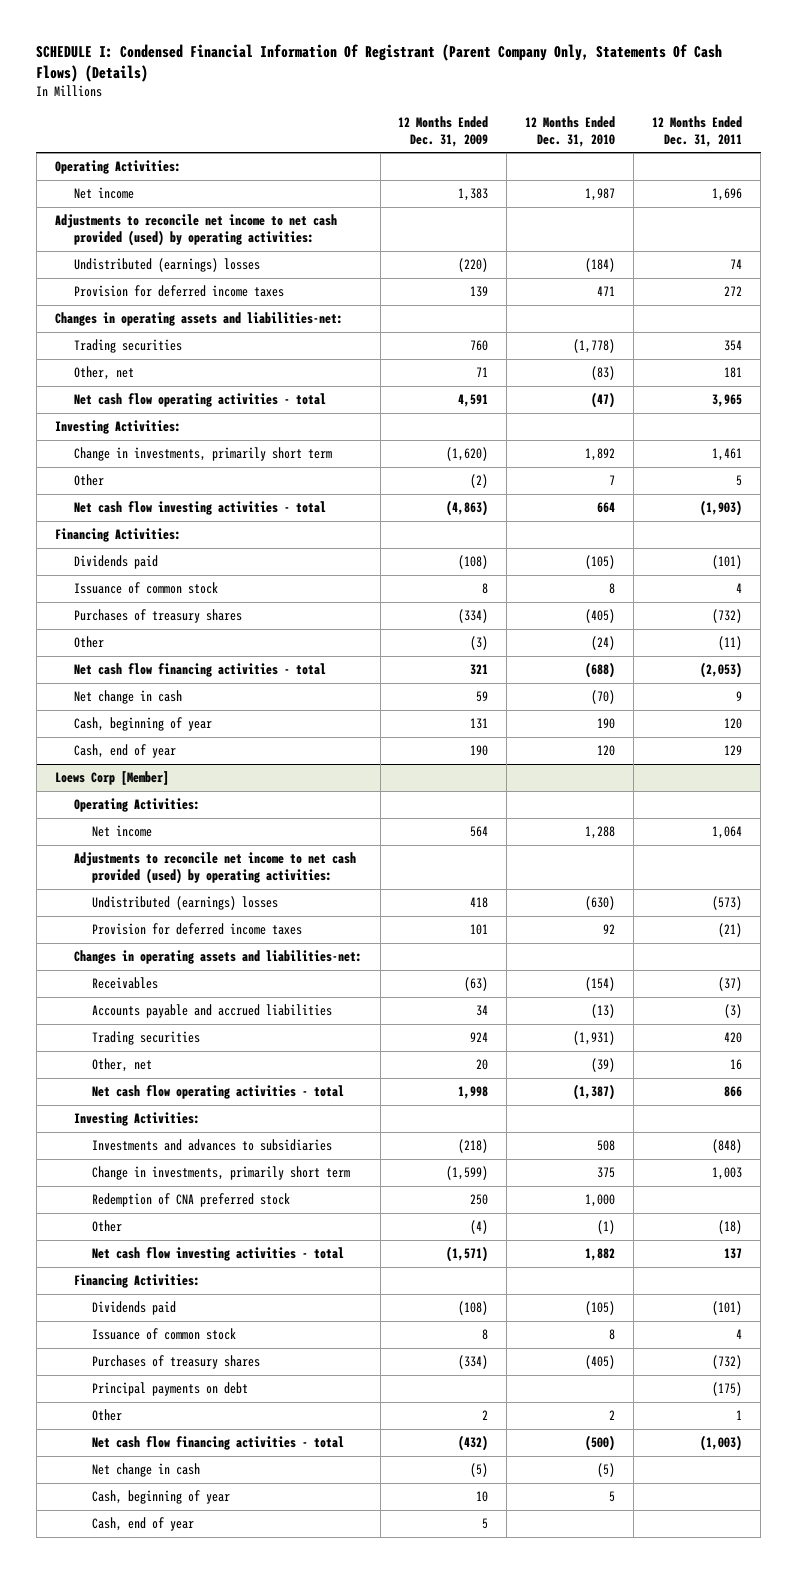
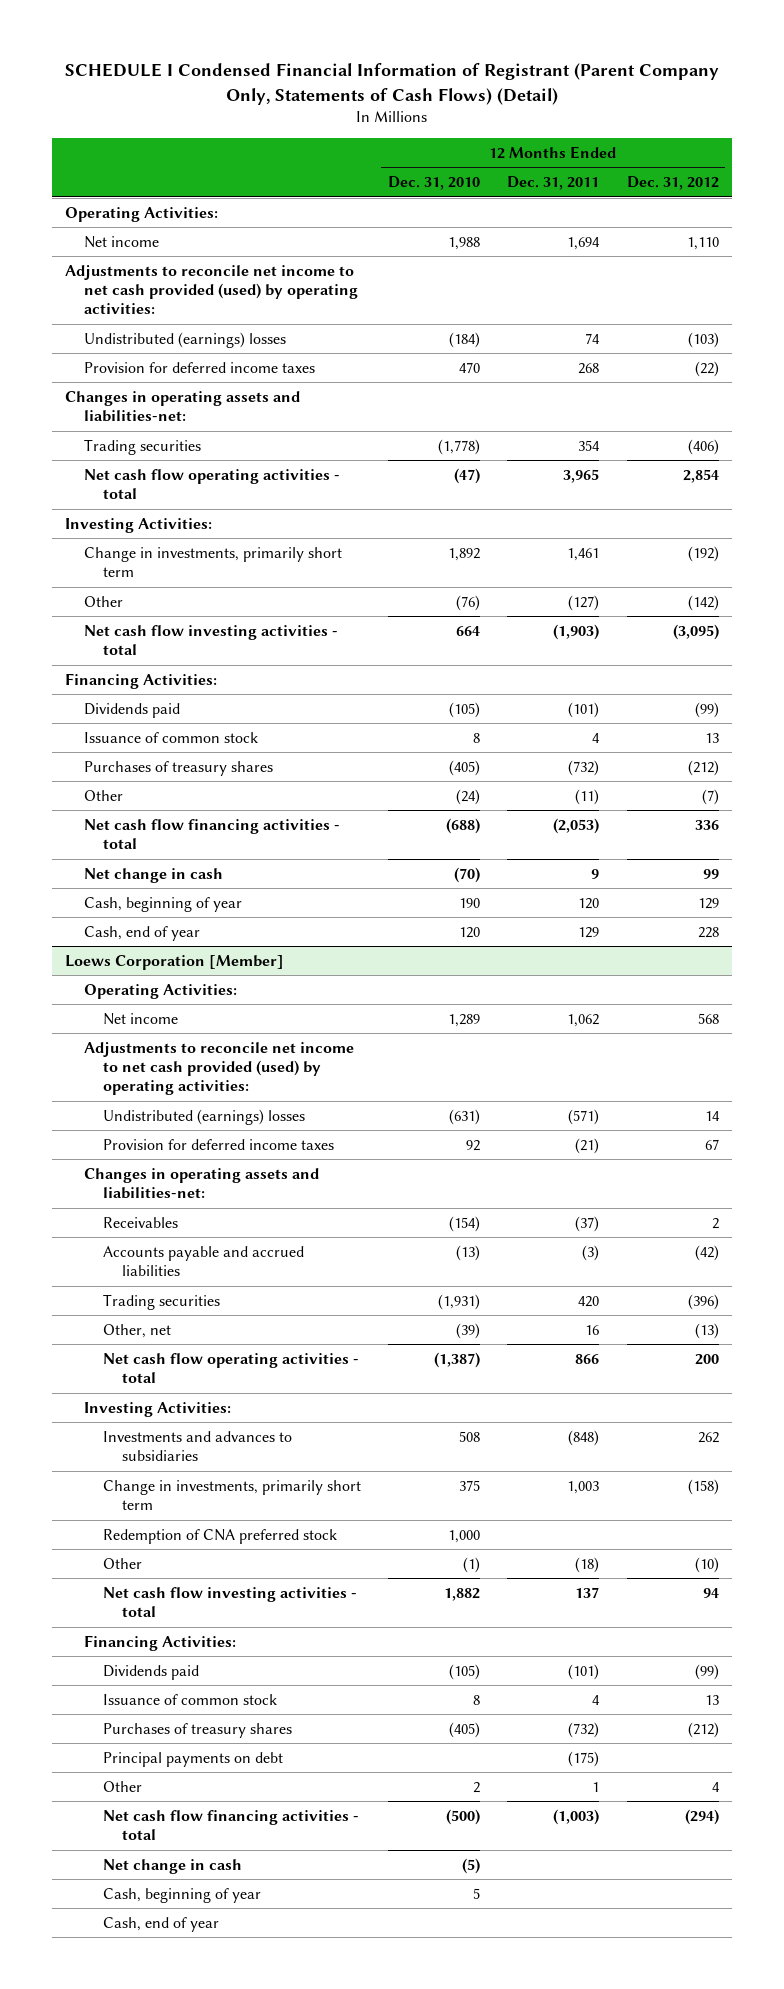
- SCHEDULE I: Condensed Financial Information Of Registrant (Parent Company Only, Statements Of Cash Flows) (Details)
+ SCHEDULE I Condensed Financial Information of Registrant (Parent Company Only, Statements of Cash Flows) (Detail)
- | 12 Months Ended Dec. 31, 2009 | 12 Months Ended Dec. 31, 2010 | 12 Months Ended Dec. 31, 2011
+ | 12 Months Ended Dec. 31, 2010 | 12 Months Ended Dec. 31, 2011 | 12 Months Ended Dec. 31, 2012
- Net income | 1,383 | 1,987 | 1,696
+ Net income | 1,988 | 1,694 | 1,110
- Provision for deferred income taxes | 139 | 471 | 272
+ Provision for deferred income taxes | 470 | 268 | (22)
- Other, net | 71 | (83) | 181
- Other | (2) | 7 | 5
+ Other | (76) | (127) | (142)
- Loews Corp [Member]
+ Loews Corporation [Member]
- Net income | 564 | 1,288 | 1,064
+ Net income | 1,289 | 1,062 | 568
- Undistributed (earnings) losses | 418 | (630) | (573)
+ Undistributed (earnings) losses | (631) | (571) | 14

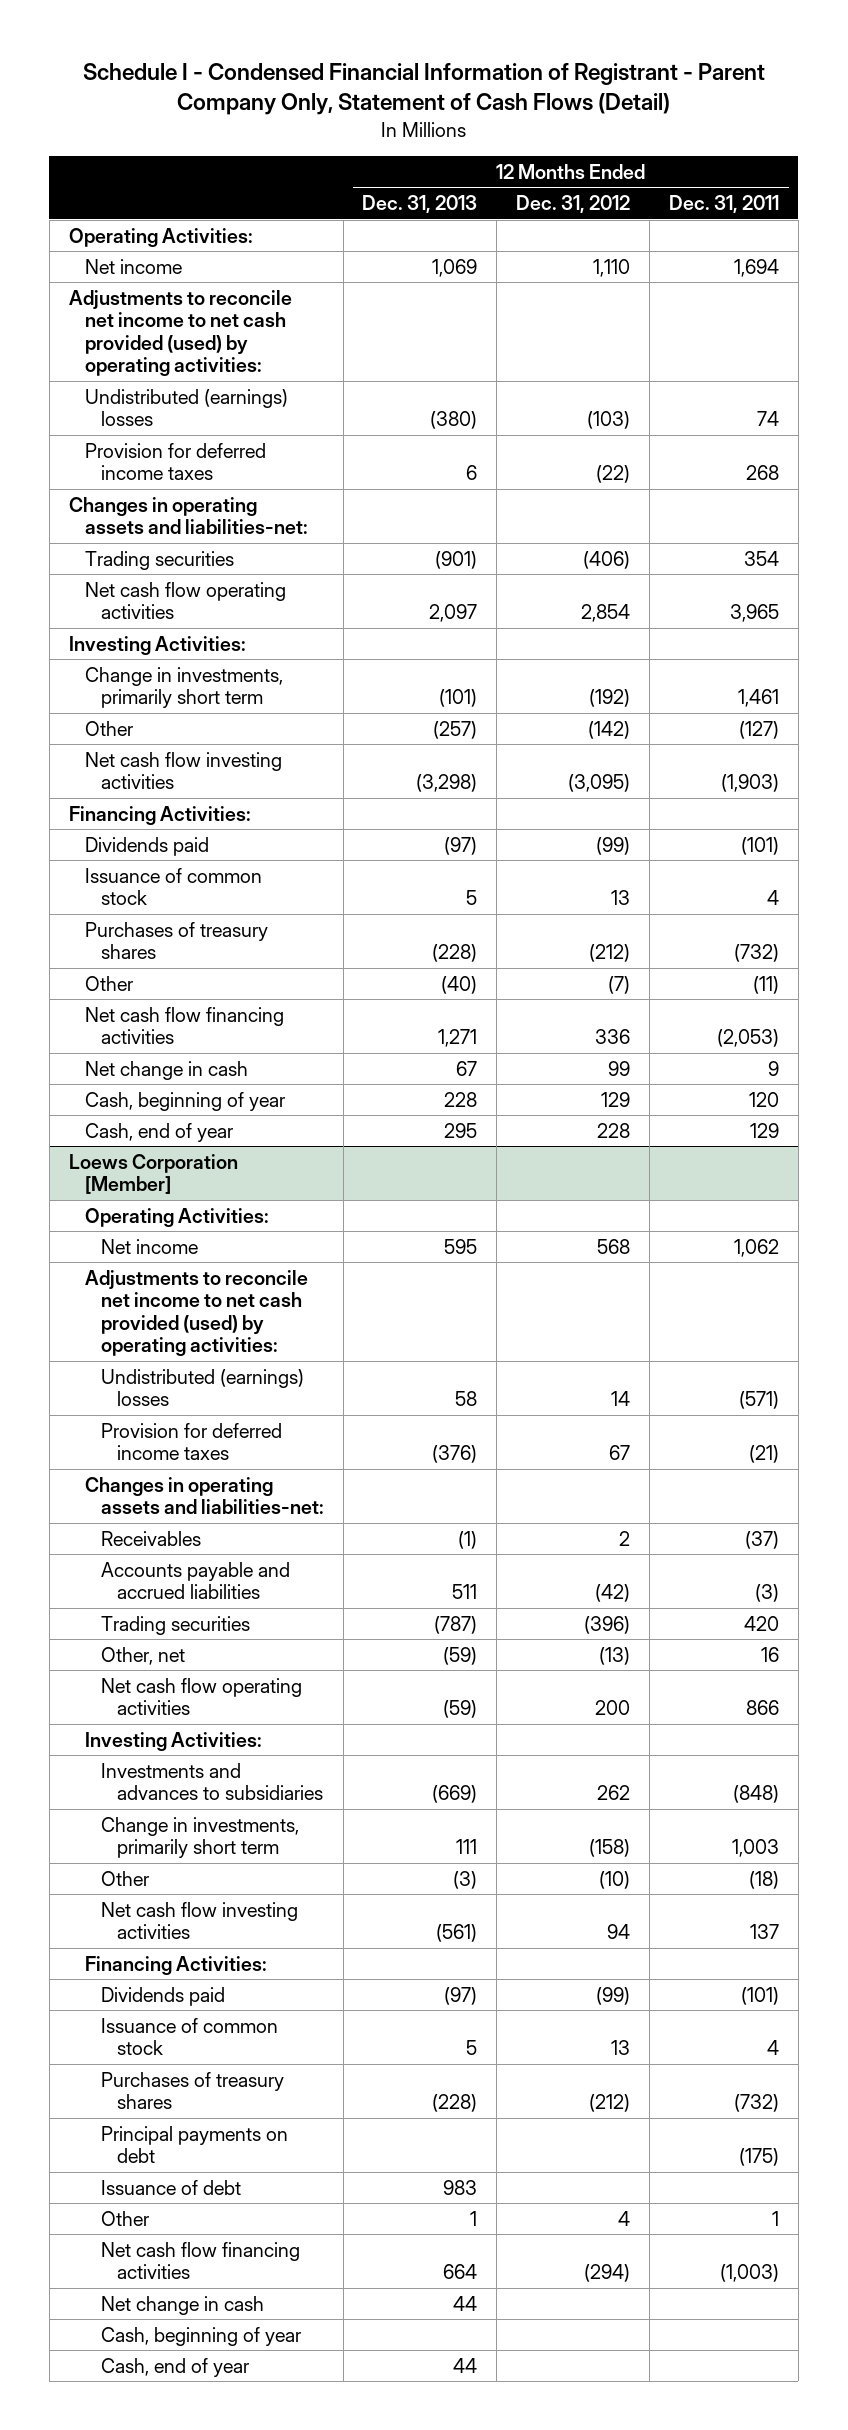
- SCHEDULE I Condensed Financial Information of Registrant (Parent Company Only, Statements of Cash Flows) (Detail)
+ Schedule I - Condensed Financial Information of Registrant - Parent Company Only, Statement of Cash Flows (Detail)
- | 12 Months Ended Dec. 31, 2010 | 12 Months Ended Dec. 31, 2011 | 12 Months Ended Dec. 31, 2012
+ | 12 Months Ended Dec. 31, 2013 | 12 Months Ended Dec. 31, 2012 | 12 Months Ended Dec. 31, 2011
- Net cash flow operating activities - total | (47) | 3,965 | 2,854
+ Net cash flow operating activities | 2,097 | 2,854 | 3,965
- Net cash flow investing activities - total | 664 | (1,903) | (3,095)
+ Net cash flow investing activities | (3,298) | (3,095) | (1,903)
- Net cash flow financing activities - total | (688) | (2,053) | 336
+ Net cash flow financing activities | 1,271 | 336 | (2,053)
@ Loews Corporation [Member]
- Net cash flow operating activities - total | (1,387) | 866 | 200
+ Net cash flow operating activities | (59) | 200 | 866
- Redemption of CNA preferred stock | 1,000 | |
- Net cash flow investing activities - total | 1,882 | 137 | 94
+ Net cash flow investing activities | (561) | 94 | 137
+ Issuance of debt | 983 | |
- Net cash flow financing activities - total | (500) | (1,003) | (294)
+ Net cash flow financing activities | 664 | (294) | (1,003)

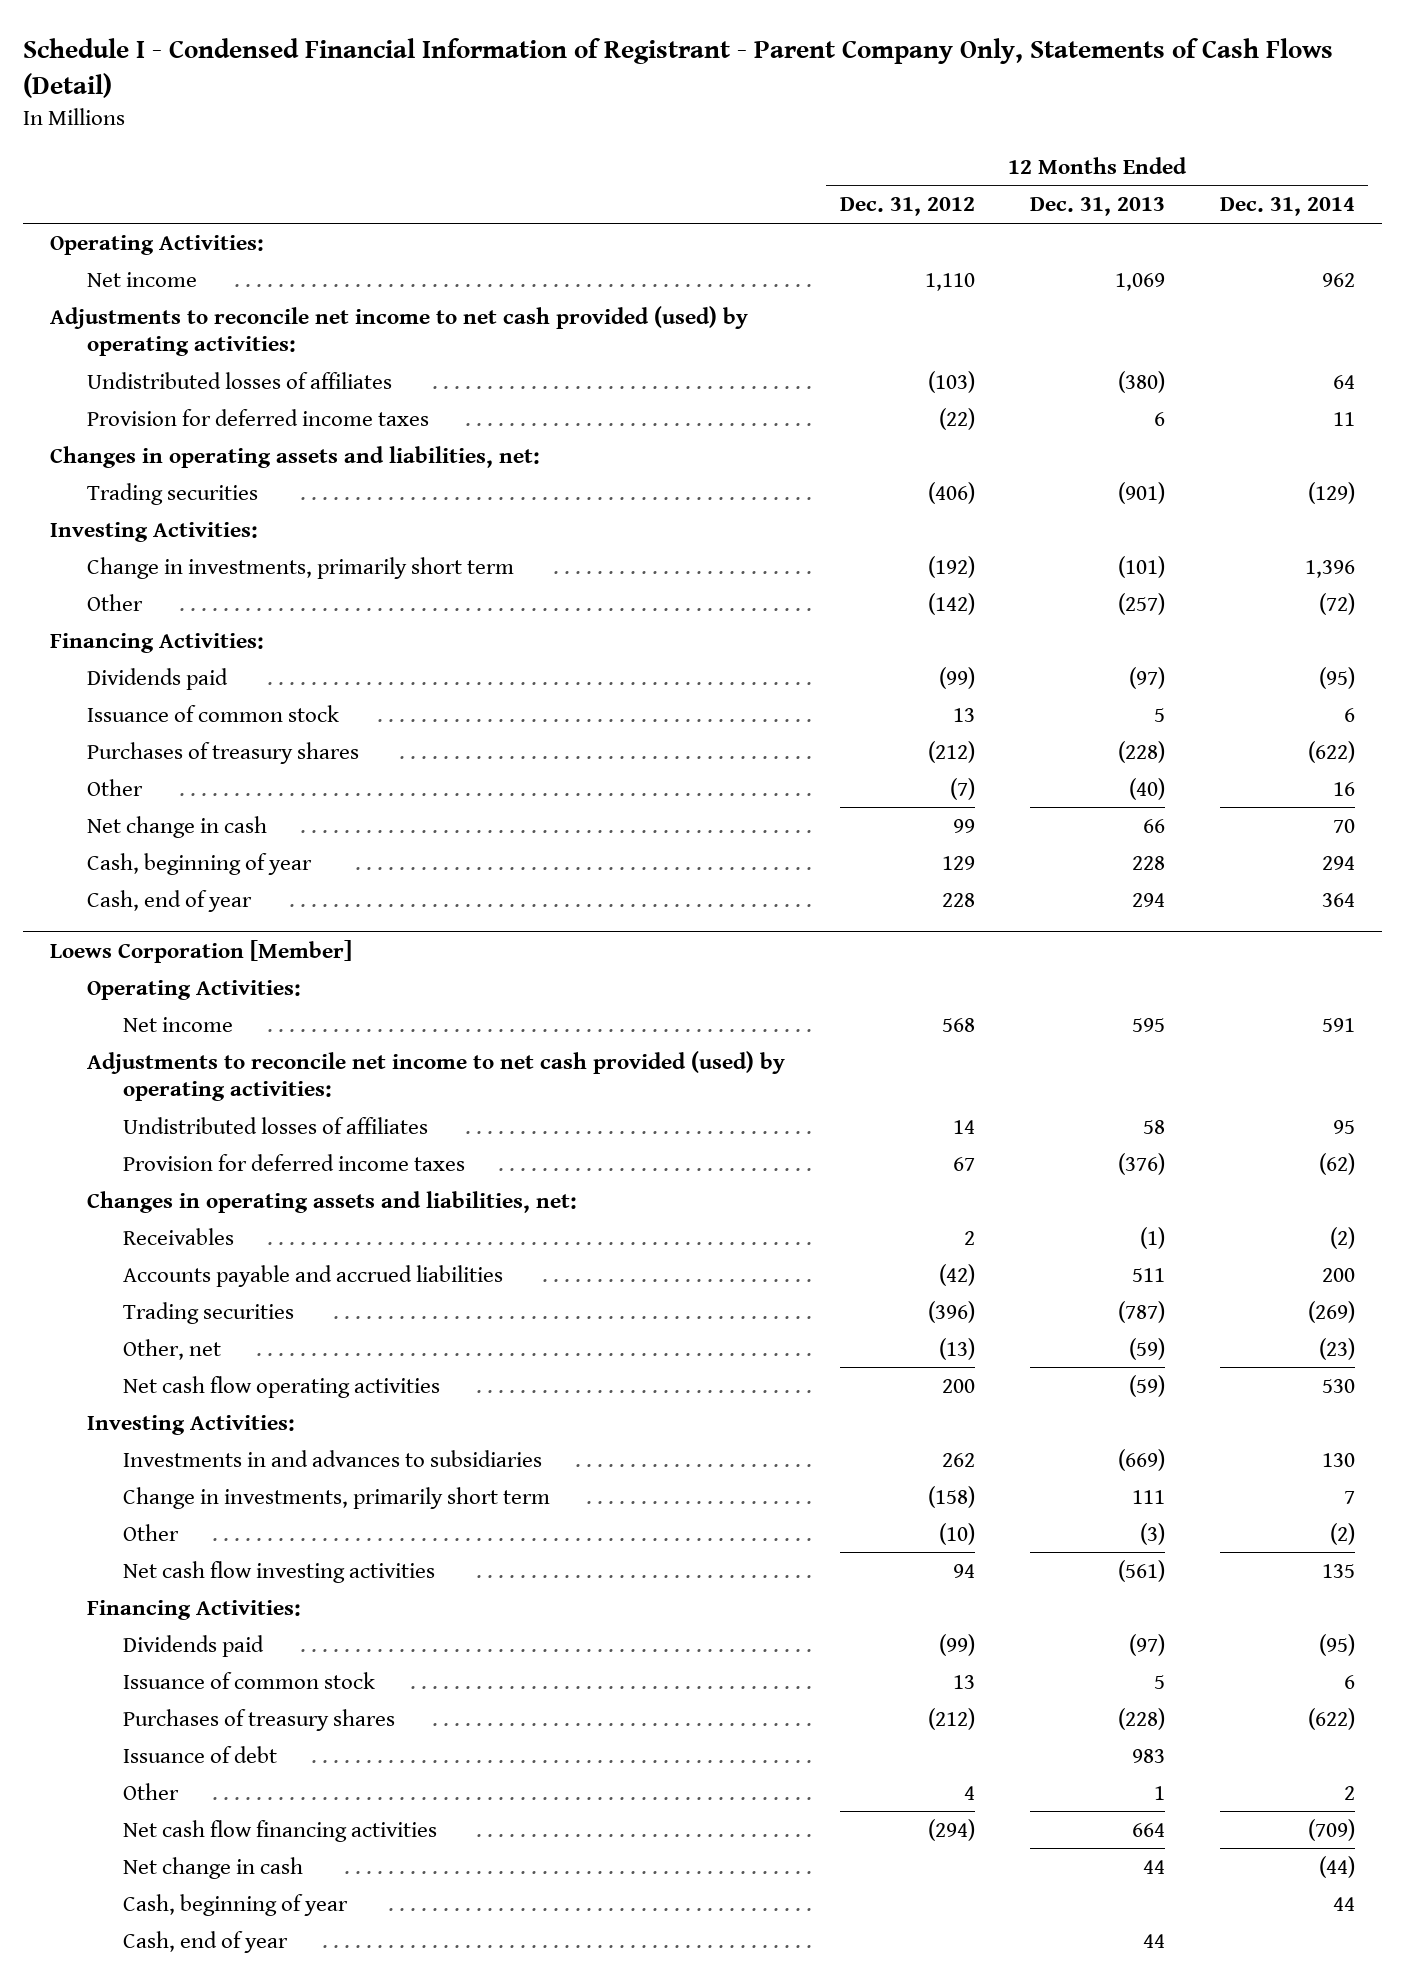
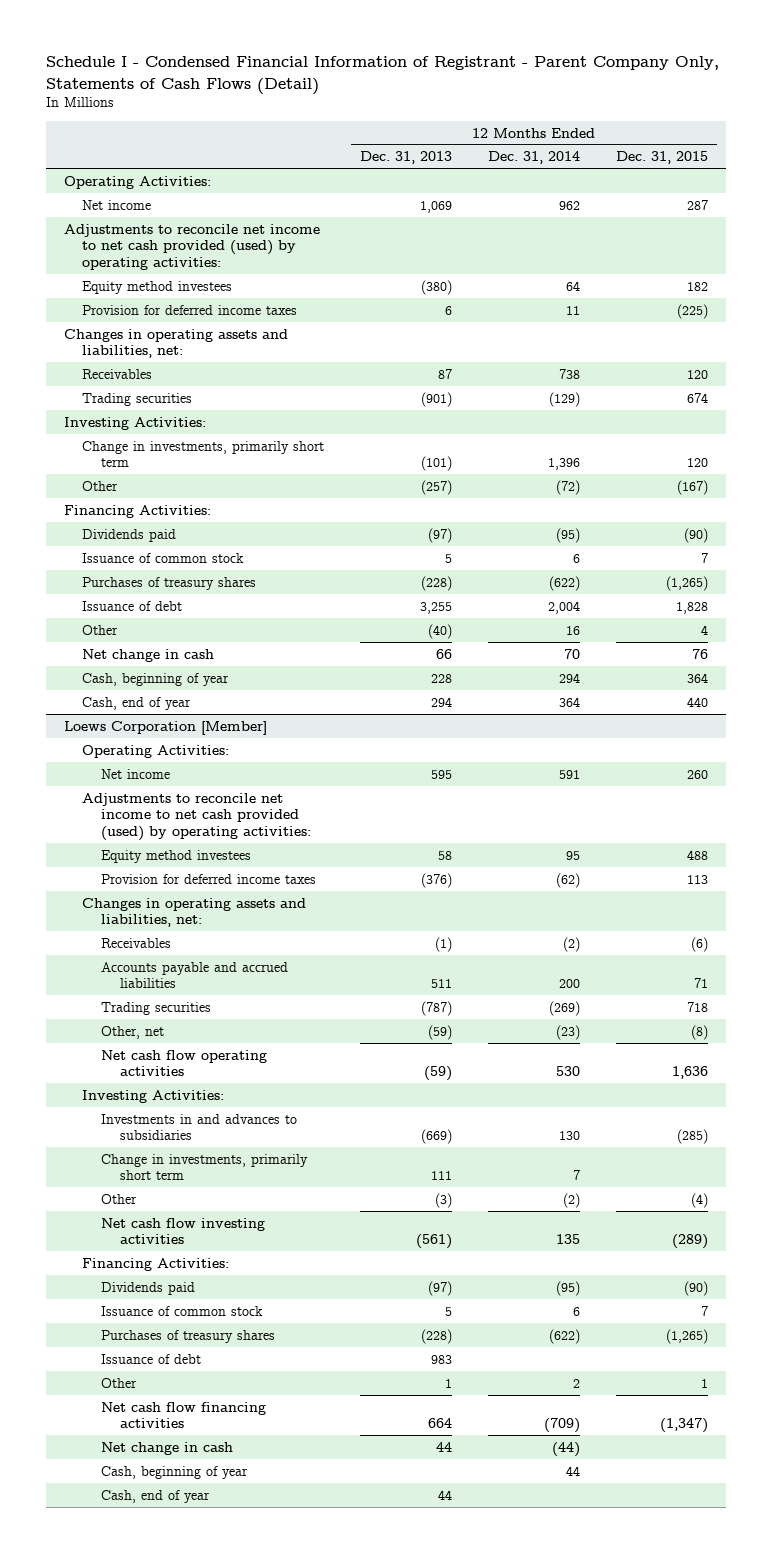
- | 12 Months Ended Dec. 31, 2012 | 12 Months Ended Dec. 31, 2013 | 12 Months Ended Dec. 31, 2014
+ | 12 Months Ended Dec. 31, 2013 | 12 Months Ended Dec. 31, 2014 | 12 Months Ended Dec. 31, 2015
- Undistributed losses of affiliates | (103) | (380) | 64
+ Equity method investees | (380) | 64 | 182
+ Receivables | 87 | 738 | 120
+ Issuance of debt | 3,255 | 2,004 | 1,828
@ Loews Corporation [Member]
- Undistributed losses of affiliates | 14 | 58 | 95
+ Equity method investees | 58 | 95 | 488

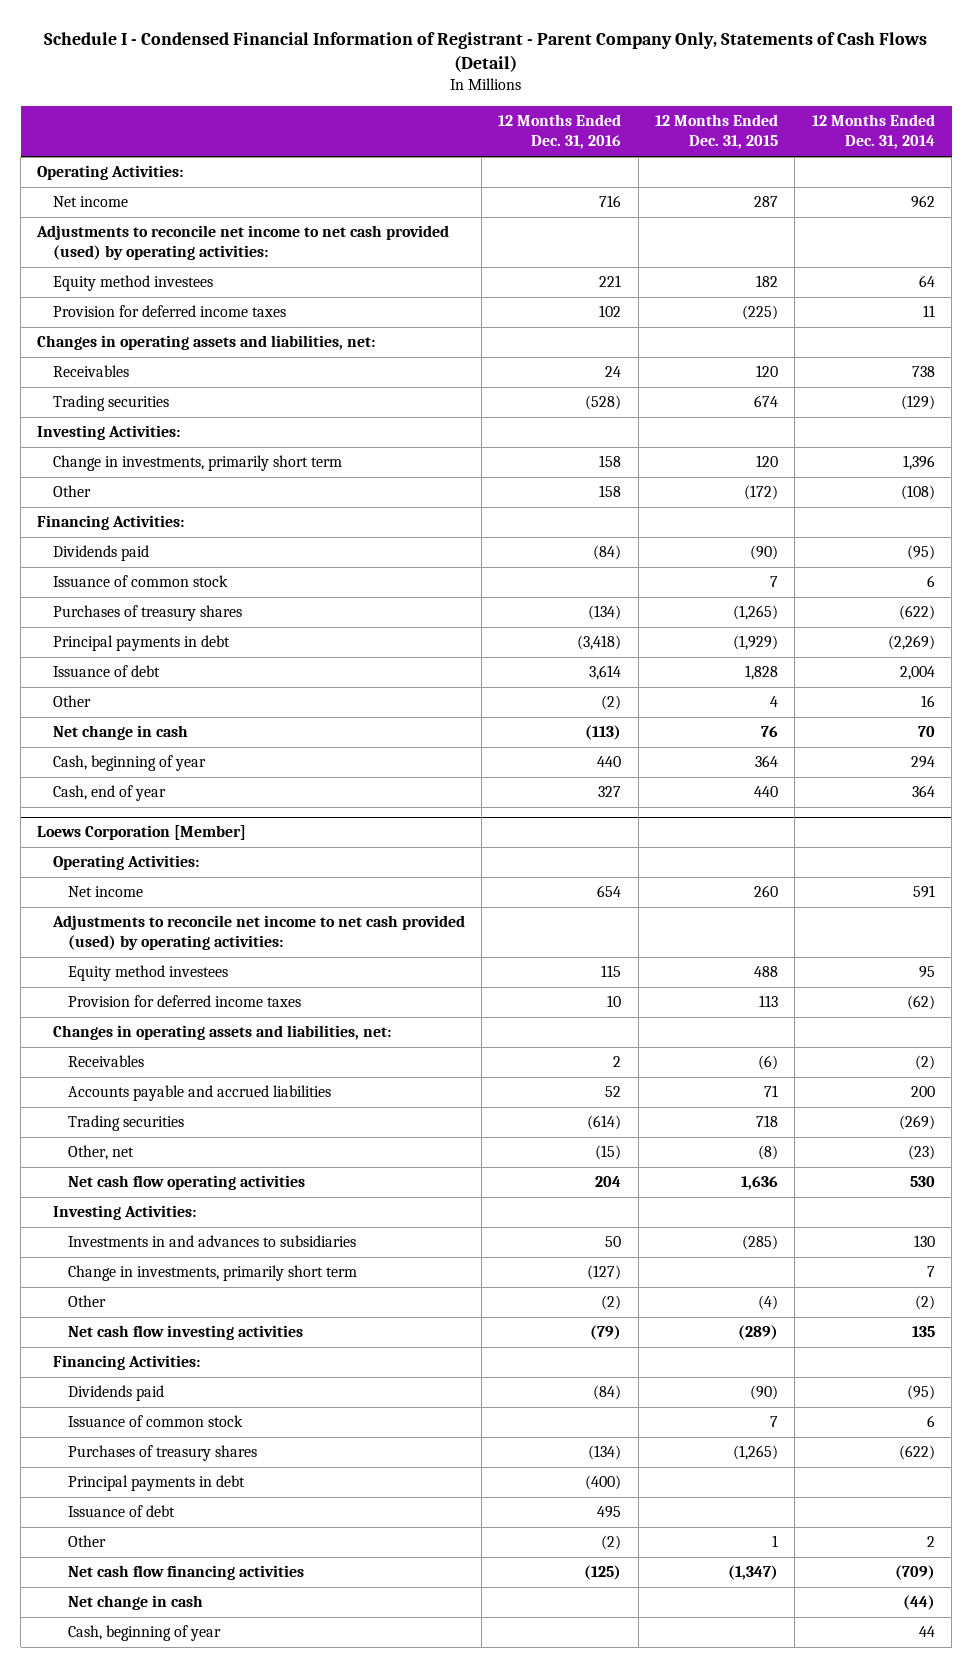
- | 12 Months Ended Dec. 31, 2013 | 12 Months Ended Dec. 31, 2014 | 12 Months Ended Dec. 31, 2015
+ | 12 Months Ended Dec. 31, 2016 | 12 Months Ended Dec. 31, 2015 | 12 Months Ended Dec. 31, 2014
- Other | (257) | (72) | (167)
+ Other | 158 | (172) | (108)
+ Principal payments in debt | (3,418) | (1,929) | (2,269)
@ Loews Corporation [Member]
+ Principal payments in debt | (400) | |
- Cash, end of year | 44 | |

